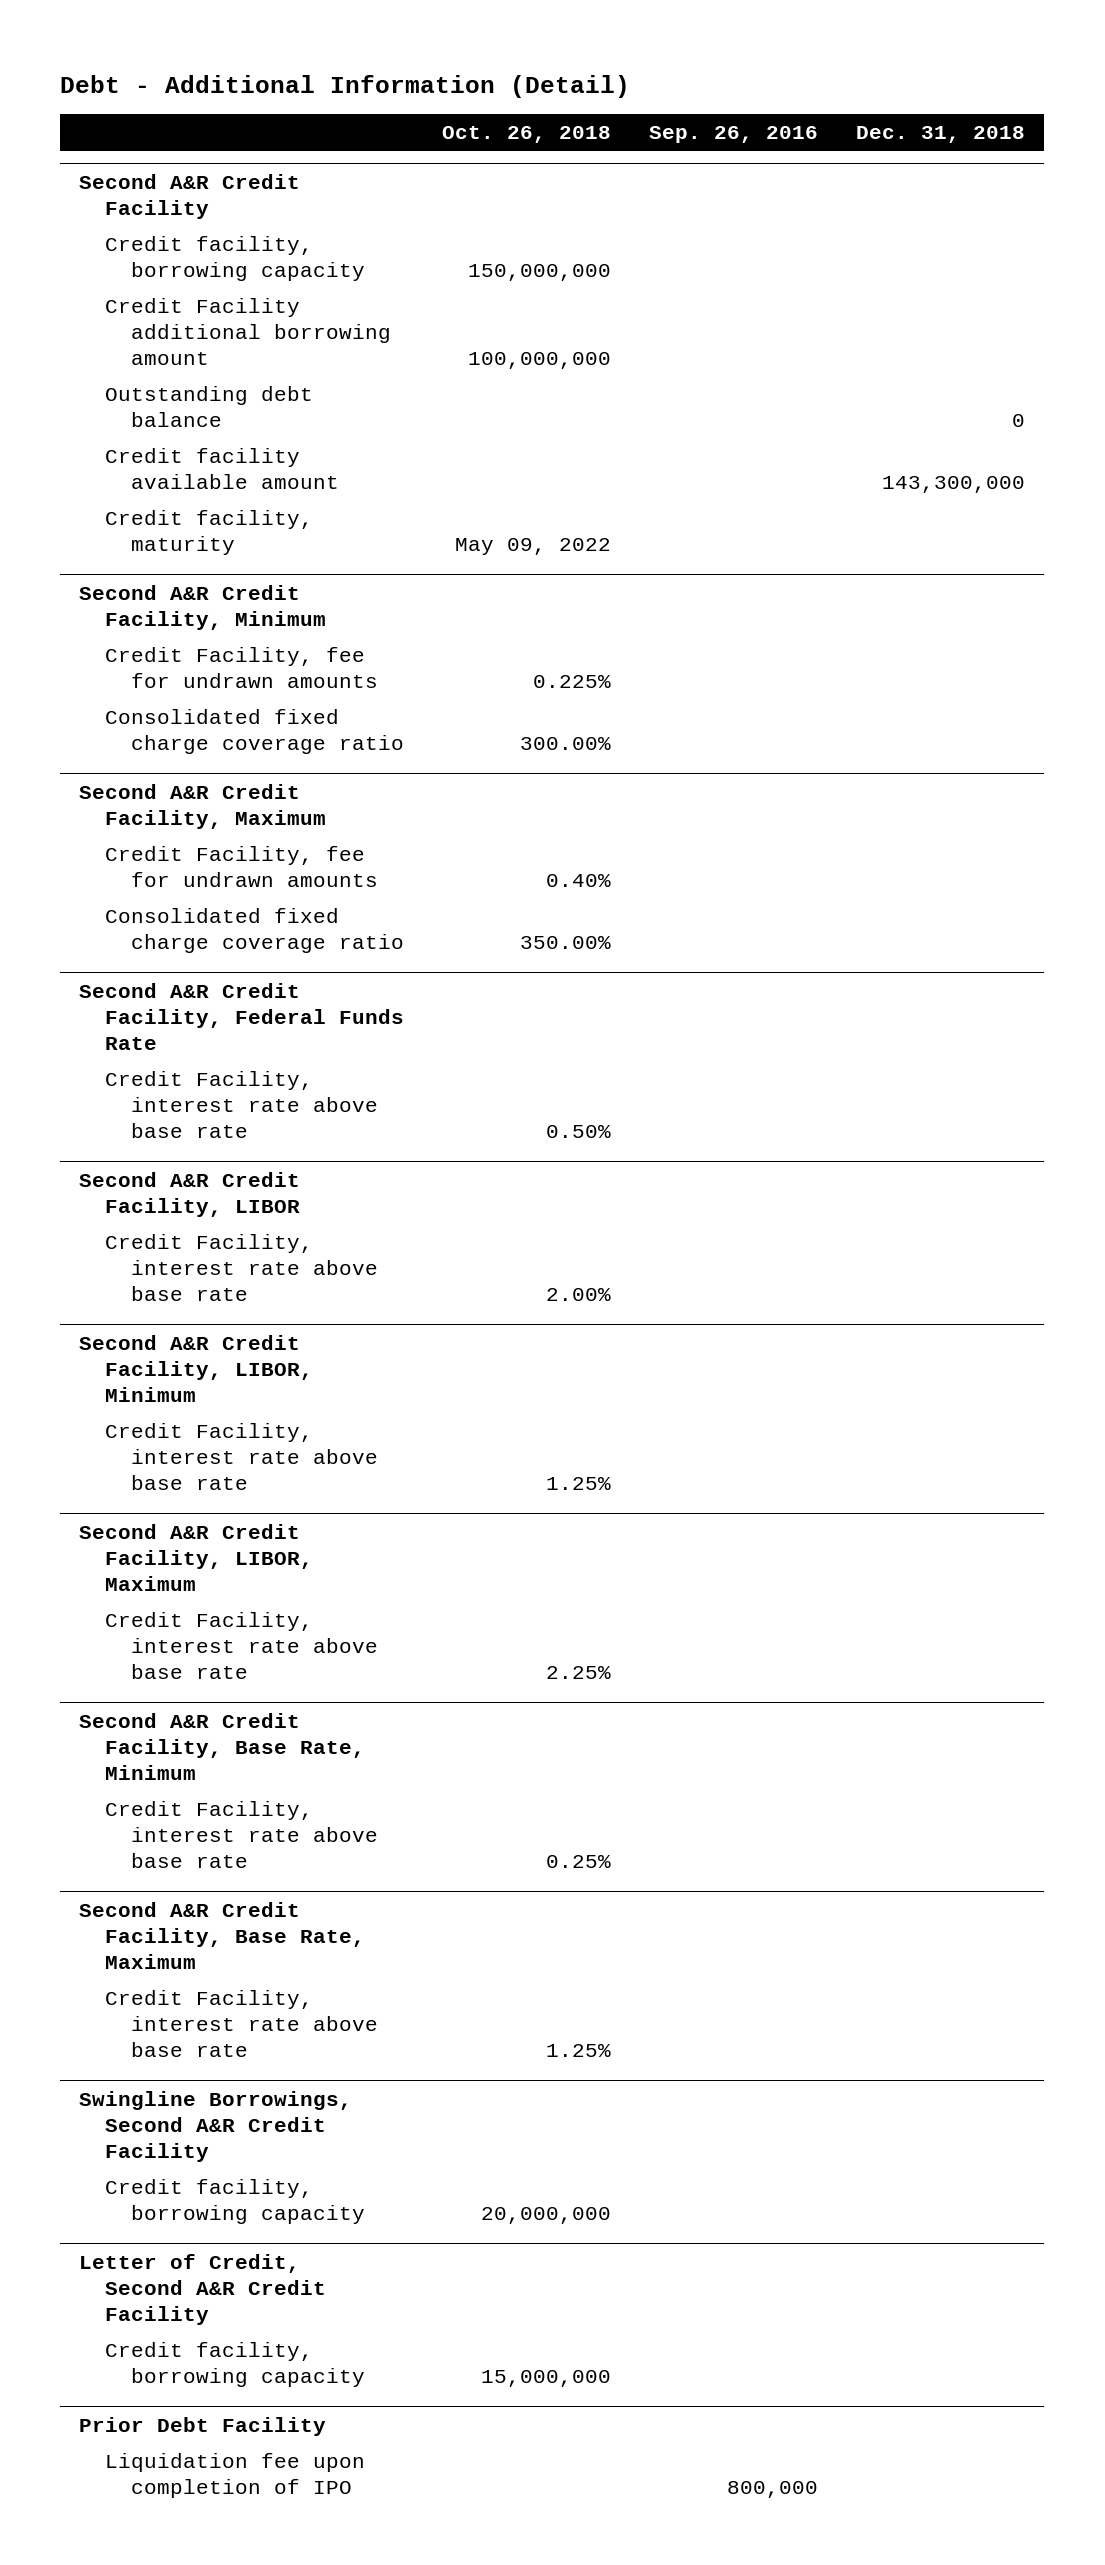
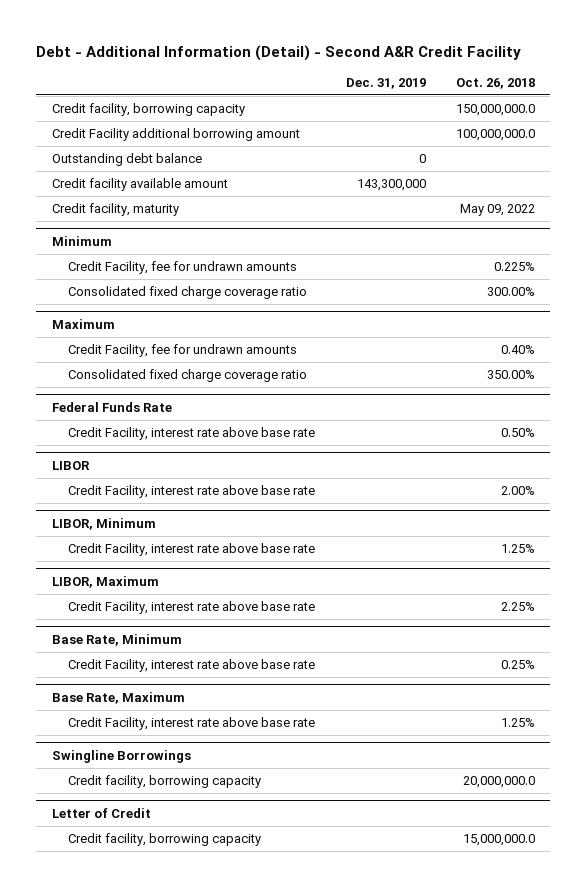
- Debt - Additional Information (Detail)
+ Debt - Additional Information (Detail) - Second A&R Credit Facility
- | Oct. 26, 2018 | Sep. 26, 2016 | Dec. 31, 2018
+ | Dec. 31, 2019 | Oct. 26, 2018
- Second A&R Credit Facility
- Credit facility, borrowing capacity | 150,000,000 | |
- Credit Facility additional borrowing amount | 100,000,000 | |
+ Credit facility, borrowing capacity | | 150,000,000.0
+ Credit Facility additional borrowing amount | | 100,000,000.0
- Second A&R Credit Facility, Minimum
+ Minimum
- Second A&R Credit Facility, Maximum
+ Maximum
- Second A&R Credit Facility, Federal Funds Rate
+ Federal Funds Rate
- Second A&R Credit Facility, LIBOR
+ LIBOR
- Second A&R Credit Facility, LIBOR, Minimum
+ LIBOR, Minimum
- Second A&R Credit Facility, LIBOR, Maximum
+ LIBOR, Maximum
- Second A&R Credit Facility, Base Rate, Minimum
+ Base Rate, Minimum
- Second A&R Credit Facility, Base Rate, Maximum
+ Base Rate, Maximum
- Swingline Borrowings, Second A&R Credit Facility
- Credit facility, borrowing capacity | 20,000,000 | |
- Letter of Credit, Second A&R Credit Facility
- Credit facility, borrowing capacity | 15,000,000 | |
- Prior Debt Facility
- Liquidation fee upon completion of IPO | | 800,000 |
+ Swingline Borrowings
+ Credit facility, borrowing capacity | | 20,000,000.0
+ Letter of Credit
+ Credit facility, borrowing capacity | | 15,000,000.0

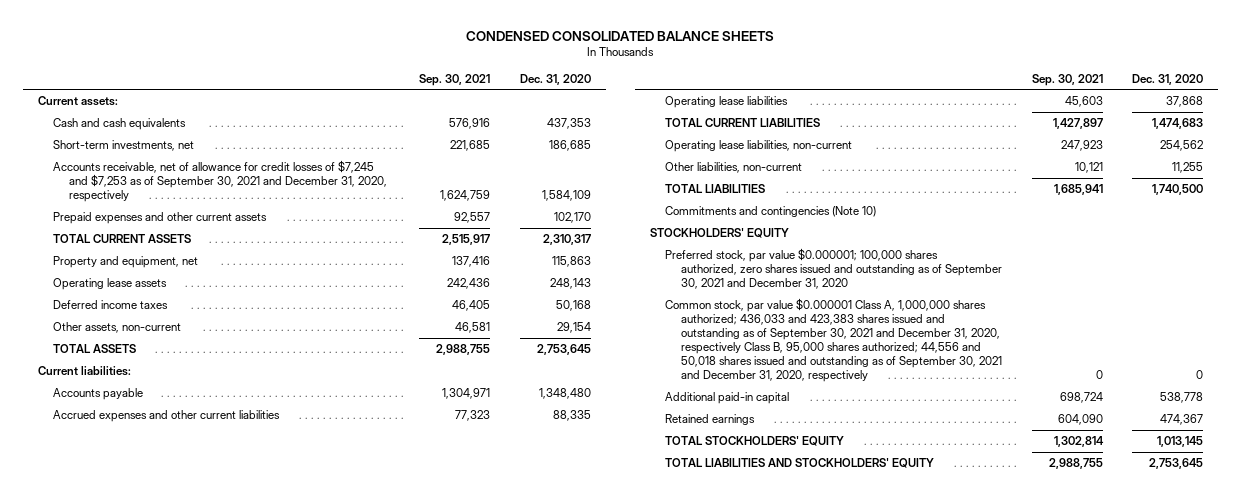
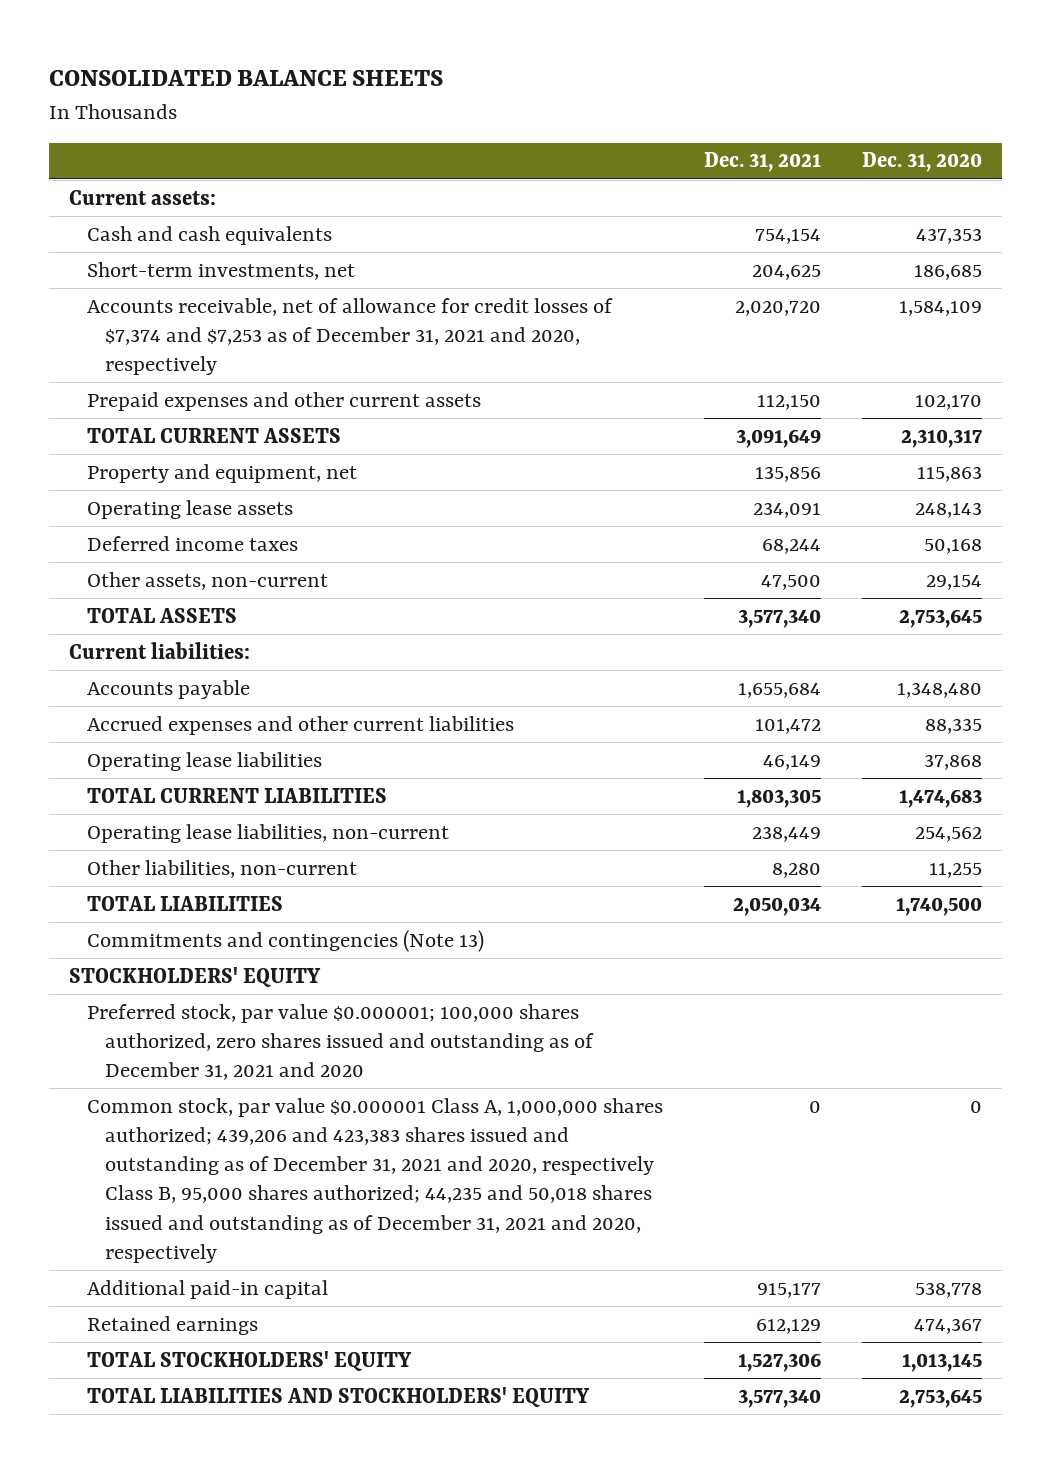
- CONDENSED CONSOLIDATED BALANCE SHEETS
+ CONSOLIDATED BALANCE SHEETS
- | Sep. 30, 2021 | Dec. 31, 2020
+ | Dec. 31, 2021 | Dec. 31, 2020
- Accounts receivable, net of allowance for credit losses of $7,245 and $7,253 as of September 30, 2021 and December 31, 2020, respectively | 1,624,759 | 1,584,109
+ Accounts receivable, net of allowance for credit losses of $7,374 and $7,253 as of December 31, 2021 and 2020, respectively | 2,020,720 | 1,584,109
- Commitments and contingencies (Note 10)
+ Commitments and contingencies (Note 13)
- Preferred stock, par value $0.000001; 100,000 shares authorized, zero shares issued and outstanding as of September 30, 2021 and December 31, 2020
- Common stock, par value $0.000001 Class A, 1,000,000 shares authorized; 436,033 and 423,383 shares issued and outstanding as of September 30, 2021 and December 31, 2020, respectively Class B, 95,000 shares authorized; 44,556 and 50,018 shares issued and outstanding as of September 30, 2021 and December 31, 2020, respectively | 0 | 0
+ Preferred stock, par value $0.000001; 100,000 shares authorized, zero shares issued and outstanding as of December 31, 2021 and 2020
+ Common stock, par value $0.000001 Class A, 1,000,000 shares authorized; 439,206 and 423,383 shares issued and outstanding as of December 31, 2021 and 2020, respectively Class B, 95,000 shares authorized; 44,235 and 50,018 shares issued and outstanding as of December 31, 2021 and 2020, respectively | 0 | 0

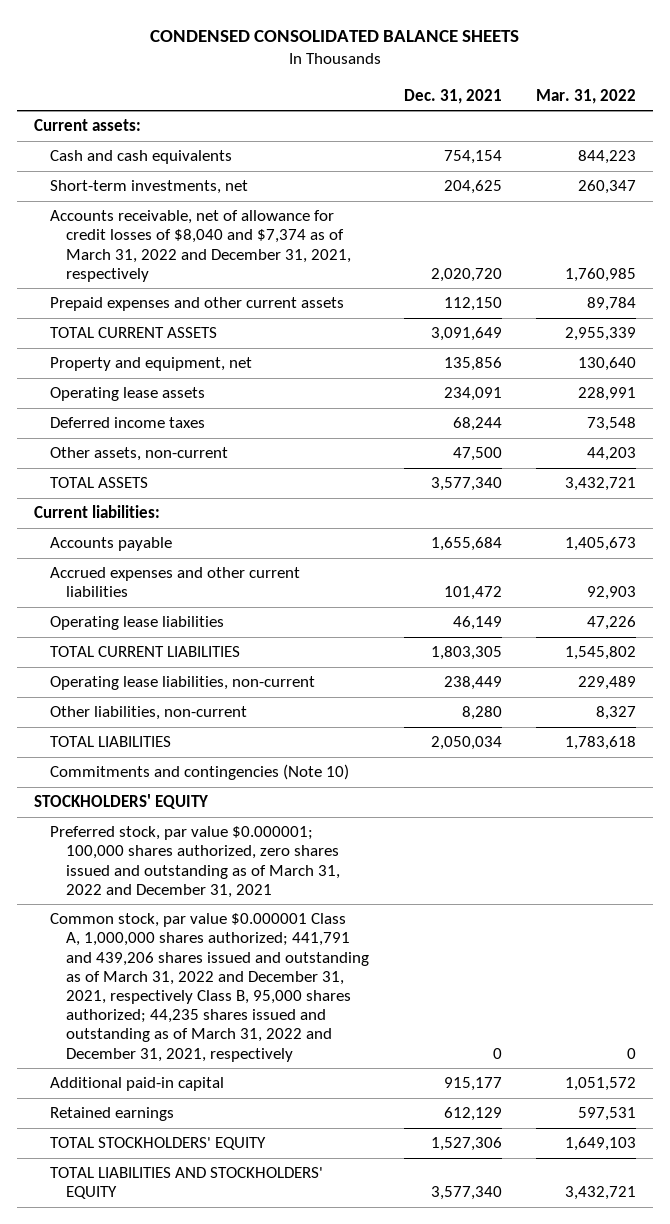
- CONSOLIDATED BALANCE SHEETS
+ CONDENSED CONSOLIDATED BALANCE SHEETS
- | Dec. 31, 2021 | Dec. 31, 2020
+ | Dec. 31, 2021 | Mar. 31, 2022
- Accounts receivable, net of allowance for credit losses of $7,374 and $7,253 as of December 31, 2021 and 2020, respectively | 2,020,720 | 1,584,109
+ Accounts receivable, net of allowance for credit losses of $8,040 and $7,374 as of March 31, 2022 and December 31, 2021, respectively | 2,020,720 | 1,760,985
- Commitments and contingencies (Note 13)
+ Commitments and contingencies (Note 10)
- Preferred stock, par value $0.000001; 100,000 shares authorized, zero shares issued and outstanding as of December 31, 2021 and 2020
- Common stock, par value $0.000001 Class A, 1,000,000 shares authorized; 439,206 and 423,383 shares issued and outstanding as of December 31, 2021 and 2020, respectively Class B, 95,000 shares authorized; 44,235 and 50,018 shares issued and outstanding as of December 31, 2021 and 2020, respectively | 0 | 0
+ Preferred stock, par value $0.000001; 100,000 shares authorized, zero shares issued and outstanding as of March 31, 2022 and December 31, 2021
+ Common stock, par value $0.000001 Class A, 1,000,000 shares authorized; 441,791 and 439,206 shares issued and outstanding as of March 31, 2022 and December 31, 2021, respectively Class B, 95,000 shares authorized; 44,235 shares issued and outstanding as of March 31, 2022 and December 31, 2021, respectively | 0 | 0

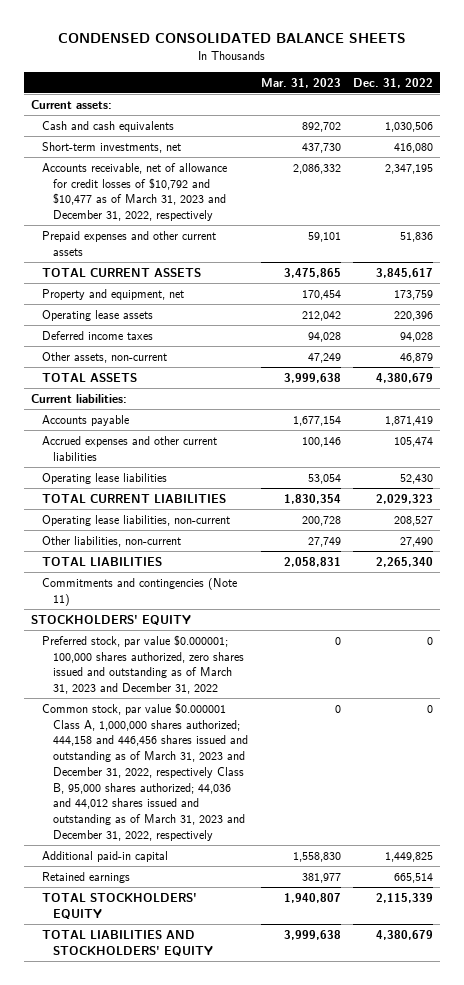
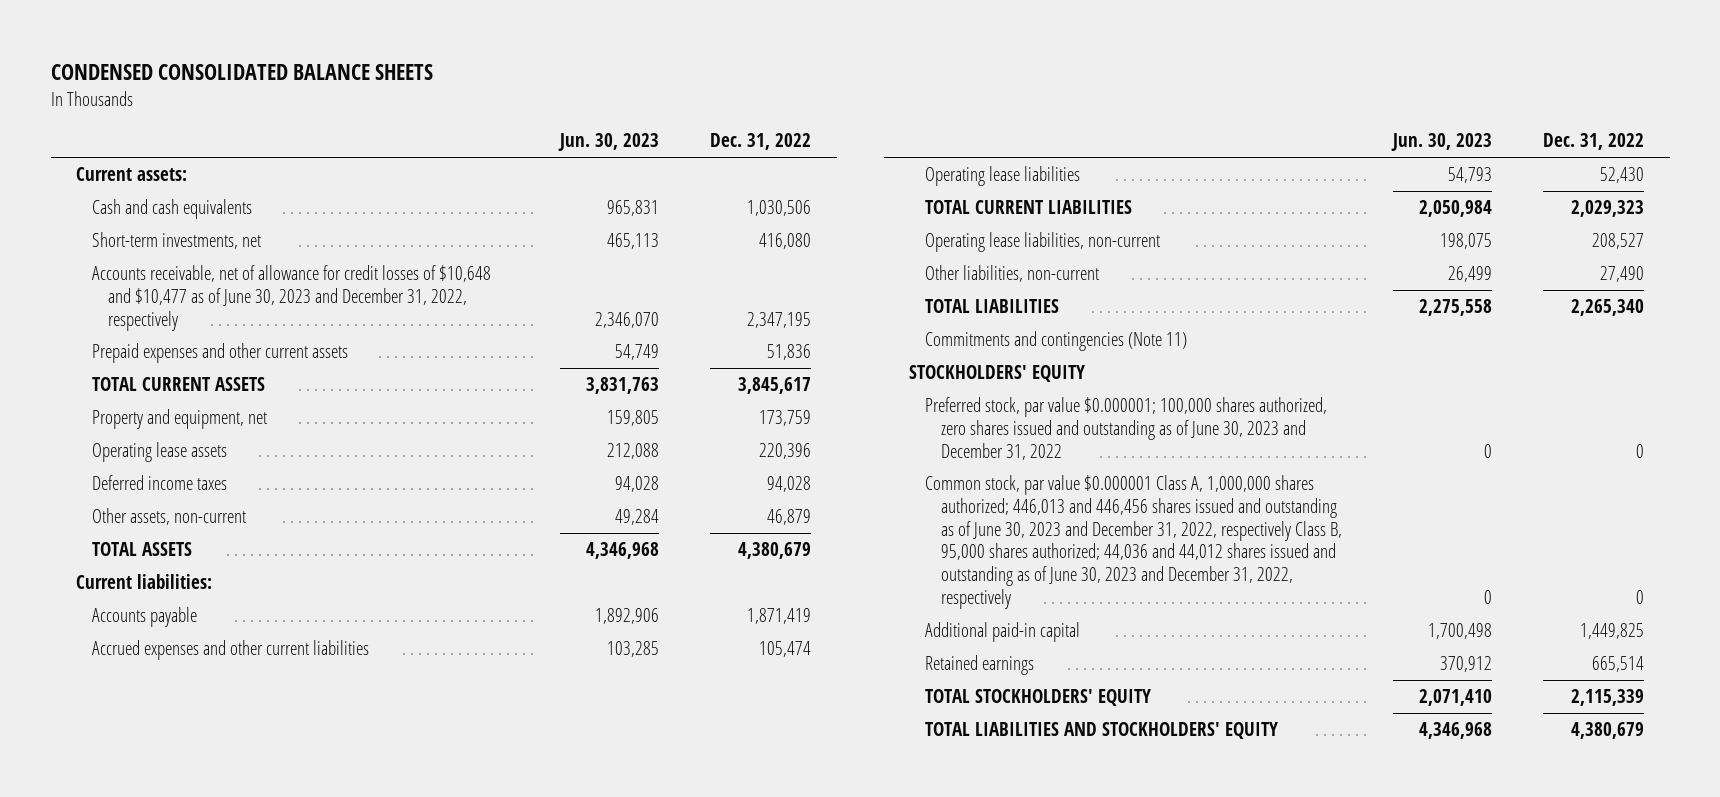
- | Mar. 31, 2023 | Dec. 31, 2022
+ | Jun. 30, 2023 | Dec. 31, 2022
- Accounts receivable, net of allowance for credit losses of $10,792 and $10,477 as of March 31, 2023 and December 31, 2022, respectively | 2,086,332 | 2,347,195
+ Accounts receivable, net of allowance for credit losses of $10,648 and $10,477 as of June 30, 2023 and December 31, 2022, respectively | 2,346,070 | 2,347,195
- Preferred stock, par value $0.000001; 100,000 shares authorized, zero shares issued and outstanding as of March 31, 2023 and December 31, 2022 | 0 | 0
- Common stock, par value $0.000001 Class A, 1,000,000 shares authorized; 444,158 and 446,456 shares issued and outstanding as of March 31, 2023 and December 31, 2022, respectively Class B, 95,000 shares authorized; 44,036 and 44,012 shares issued and outstanding as of March 31, 2023 and December 31, 2022, respectively | 0 | 0
+ Preferred stock, par value $0.000001; 100,000 shares authorized, zero shares issued and outstanding as of June 30, 2023 and December 31, 2022 | 0 | 0
+ Common stock, par value $0.000001 Class A, 1,000,000 shares authorized; 446,013 and 446,456 shares issued and outstanding as of June 30, 2023 and December 31, 2022, respectively Class B, 95,000 shares authorized; 44,036 and 44,012 shares issued and outstanding as of June 30, 2023 and December 31, 2022, respectively | 0 | 0

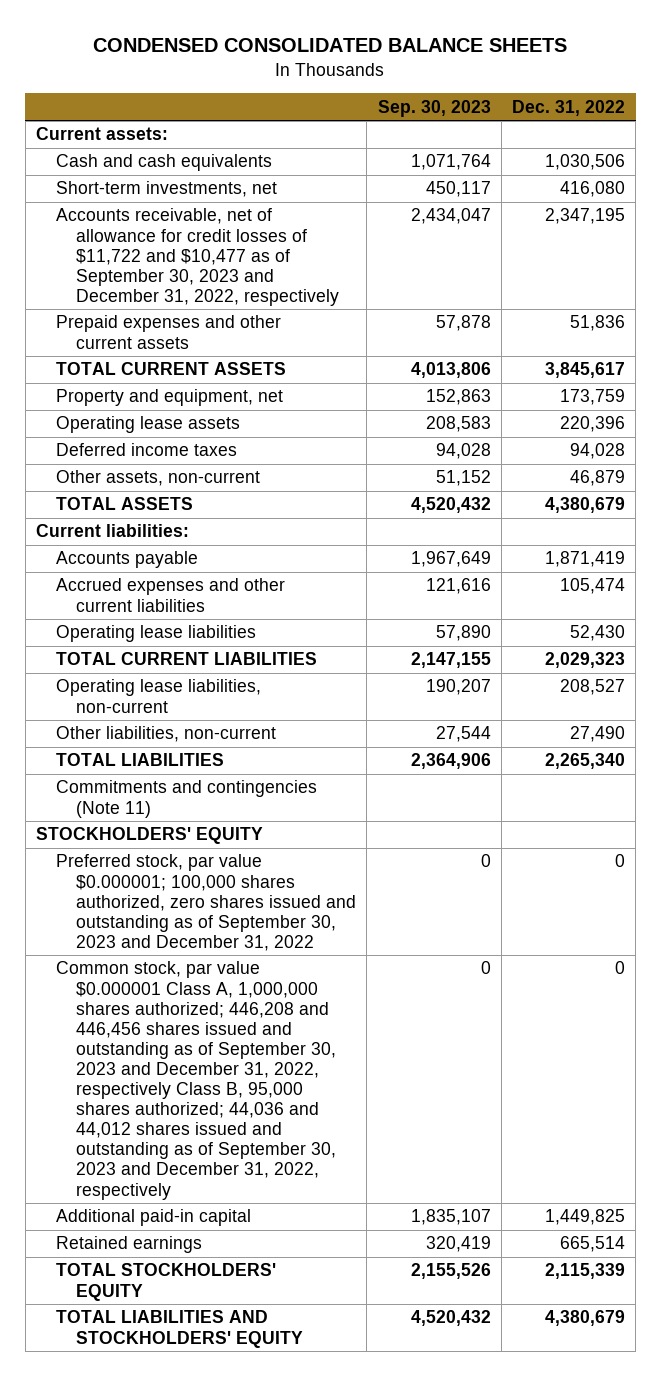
- | Jun. 30, 2023 | Dec. 31, 2022
+ | Sep. 30, 2023 | Dec. 31, 2022
- Accounts receivable, net of allowance for credit losses of $10,648 and $10,477 as of June 30, 2023 and December 31, 2022, respectively | 2,346,070 | 2,347,195
+ Accounts receivable, net of allowance for credit losses of $11,722 and $10,477 as of September 30, 2023 and December 31, 2022, respectively | 2,434,047 | 2,347,195
- Preferred stock, par value $0.000001; 100,000 shares authorized, zero shares issued and outstanding as of June 30, 2023 and December 31, 2022 | 0 | 0
- Common stock, par value $0.000001 Class A, 1,000,000 shares authorized; 446,013 and 446,456 shares issued and outstanding as of June 30, 2023 and December 31, 2022, respectively Class B, 95,000 shares authorized; 44,036 and 44,012 shares issued and outstanding as of June 30, 2023 and December 31, 2022, respectively | 0 | 0
+ Preferred stock, par value $0.000001; 100,000 shares authorized, zero shares issued and outstanding as of September 30, 2023 and December 31, 2022 | 0 | 0
+ Common stock, par value $0.000001 Class A, 1,000,000 shares authorized; 446,208 and 446,456 shares issued and outstanding as of September 30, 2023 and December 31, 2022, respectively Class B, 95,000 shares authorized; 44,036 and 44,012 shares issued and outstanding as of September 30, 2023 and December 31, 2022, respectively | 0 | 0

